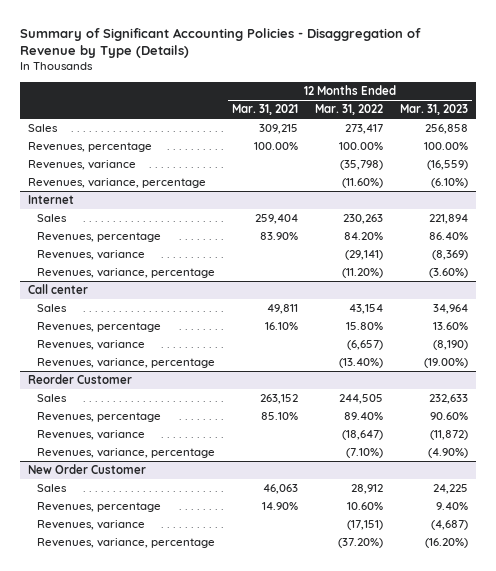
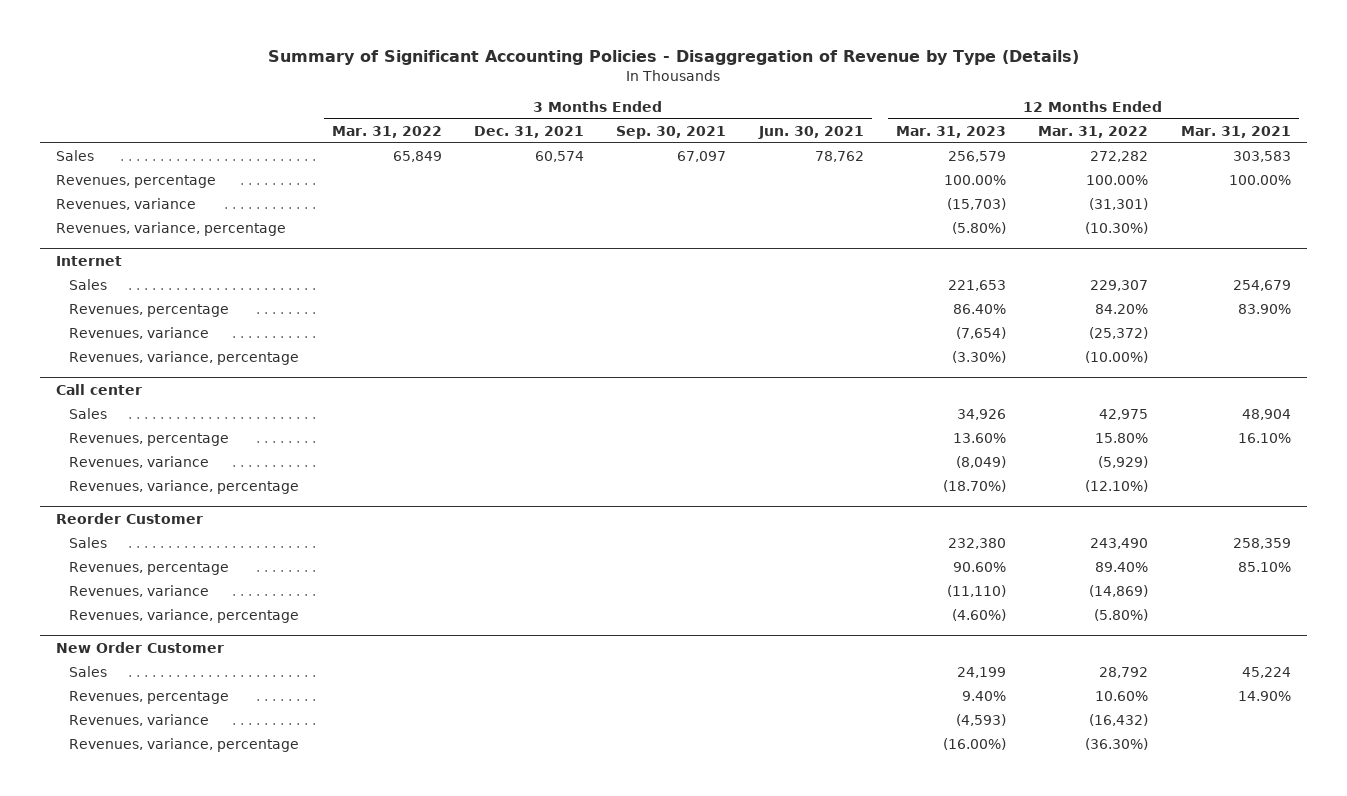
- | 12 Months Ended Mar. 31, 2021 | 12 Months Ended Mar. 31, 2022 | 12 Months Ended Mar. 31, 2023
+ | 3 Months Ended Mar. 31, 2022 | 3 Months Ended Dec. 31, 2021 | 3 Months Ended Sep. 30, 2021 | 3 Months Ended Jun. 30, 2021 | 12 Months Ended Mar. 31, 2023 | 12 Months Ended Mar. 31, 2022 | 12 Months Ended Mar. 31, 2021
- Sales | 309,215 | 273,417 | 256,858
+ Sales | 65,849 | 60,574 | 67,097 | 78,762 | 256,579 | 272,282 | 303,583
- Revenues, variance | | (35,798) | (16,559)
- Revenues, variance, percentage | | (11.60%) | (6.10%)
+ Revenues, variance | | | | | (15,703) | (31,301) |
+ Revenues, variance, percentage | | | | | (5.80%) | (10.30%) |
@ Internet
- Sales | 259,404 | 230,263 | 221,894
+ Sales | | | | | 221,653 | 229,307 | 254,679
- Revenues, variance | | (29,141) | (8,369)
- Revenues, variance, percentage | | (11.20%) | (3.60%)
+ Revenues, variance | | | | | (7,654) | (25,372) |
+ Revenues, variance, percentage | | | | | (3.30%) | (10.00%) |
@ Call center
- Sales | 49,811 | 43,154 | 34,964
+ Sales | | | | | 34,926 | 42,975 | 48,904
- Revenues, variance | | (6,657) | (8,190)
- Revenues, variance, percentage | | (13.40%) | (19.00%)
+ Revenues, variance | | | | | (8,049) | (5,929) |
+ Revenues, variance, percentage | | | | | (18.70%) | (12.10%) |
@ Reorder Customer
- Sales | 263,152 | 244,505 | 232,633
+ Sales | | | | | 232,380 | 243,490 | 258,359
- Revenues, variance | | (18,647) | (11,872)
- Revenues, variance, percentage | | (7.10%) | (4.90%)
+ Revenues, variance | | | | | (11,110) | (14,869) |
+ Revenues, variance, percentage | | | | | (4.60%) | (5.80%) |
@ New Order Customer
- Sales | 46,063 | 28,912 | 24,225
+ Sales | | | | | 24,199 | 28,792 | 45,224
- Revenues, variance | | (17,151) | (4,687)
- Revenues, variance, percentage | | (37.20%) | (16.20%)
+ Revenues, variance | | | | | (4,593) | (16,432) |
+ Revenues, variance, percentage | | | | | (16.00%) | (36.30%) |

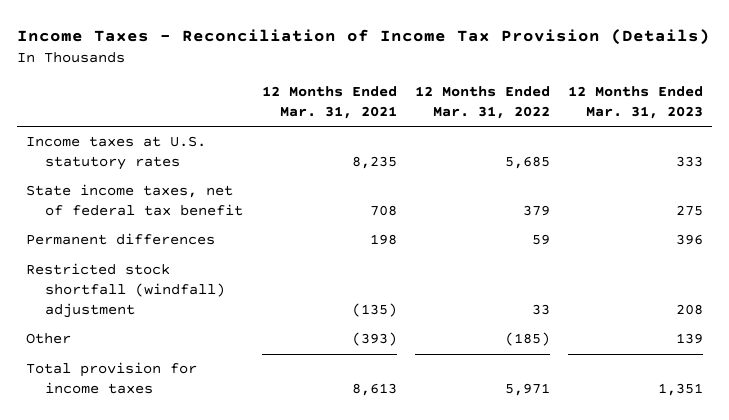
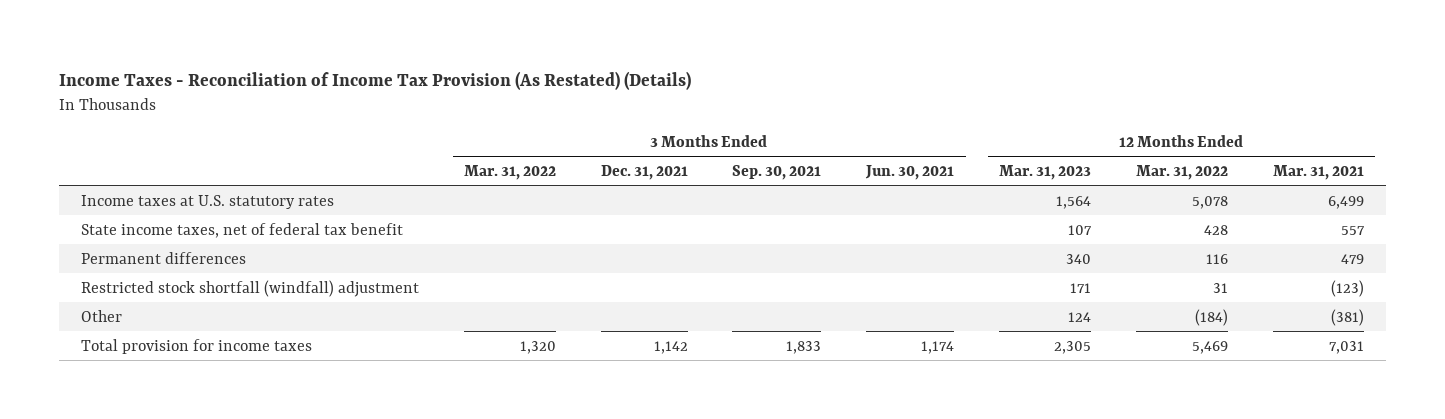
- Income Taxes - Reconciliation of Income Tax Provision (Details)
+ Income Taxes - Reconciliation of Income Tax Provision (As Restated) (Details)
- | 12 Months Ended Mar. 31, 2021 | 12 Months Ended Mar. 31, 2022 | 12 Months Ended Mar. 31, 2023
+ | 3 Months Ended Mar. 31, 2022 | 3 Months Ended Dec. 31, 2021 | 3 Months Ended Sep. 30, 2021 | 3 Months Ended Jun. 30, 2021 | 12 Months Ended Mar. 31, 2023 | 12 Months Ended Mar. 31, 2022 | 12 Months Ended Mar. 31, 2021
- Income taxes at U.S. statutory rates | 8,235 | 5,685 | 333
- State income taxes, net of federal tax benefit | 708 | 379 | 275
- Permanent differences | 198 | 59 | 396
- Restricted stock shortfall (windfall) adjustment | (135) | 33 | 208
- Other | (393) | (185) | 139
- Total provision for income taxes | 8,613 | 5,971 | 1,351
+ Income taxes at U.S. statutory rates | | | | | 1,564 | 5,078 | 6,499
+ State income taxes, net of federal tax benefit | | | | | 107 | 428 | 557
+ Permanent differences | | | | | 340 | 116 | 479
+ Restricted stock shortfall (windfall) adjustment | | | | | 171 | 31 | (123)
+ Other | | | | | 124 | (184) | (381)
+ Total provision for income taxes | 1,320 | 1,142 | 1,833 | 1,174 | 2,305 | 5,469 | 7,031

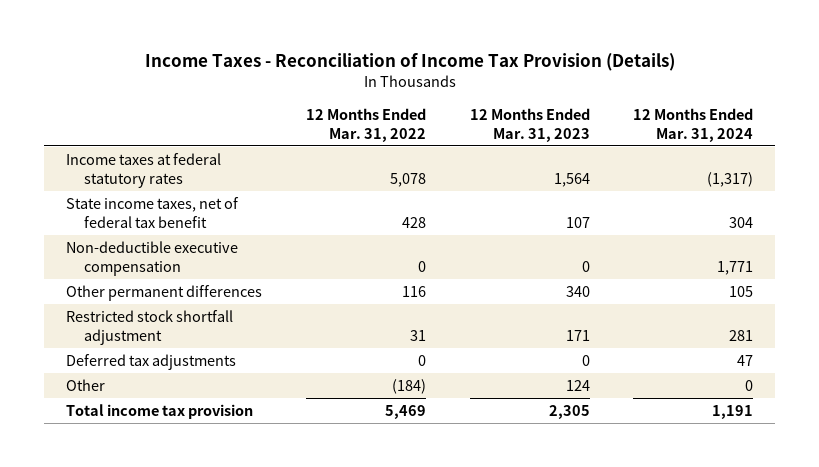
- Income Taxes - Reconciliation of Income Tax Provision (As Restated) (Details)
+ Income Taxes - Reconciliation of Income Tax Provision (Details)
- | 3 Months Ended Mar. 31, 2022 | 3 Months Ended Dec. 31, 2021 | 3 Months Ended Sep. 30, 2021 | 3 Months Ended Jun. 30, 2021 | 12 Months Ended Mar. 31, 2023 | 12 Months Ended Mar. 31, 2022 | 12 Months Ended Mar. 31, 2021
+ | 12 Months Ended Mar. 31, 2022 | 12 Months Ended Mar. 31, 2023 | 12 Months Ended Mar. 31, 2024
- Income taxes at U.S. statutory rates | | | | | 1,564 | 5,078 | 6,499
+ Income taxes at federal statutory rates | 5,078 | 1,564 | (1,317)
- Permanent differences | | | | | 340 | 116 | 479
- Restricted stock shortfall (windfall) adjustment | | | | | 171 | 31 | (123)
+ Non-deductible executive compensation | 0 | 0 | 1,771
+ Other permanent differences | 116 | 340 | 105
+ Restricted stock shortfall adjustment | 31 | 171 | 281
+ Deferred tax adjustments | 0 | 0 | 47
- Total provision for income taxes | 1,320 | 1,142 | 1,833 | 1,174 | 2,305 | 5,469 | 7,031
+ Total income tax provision | 5,469 | 2,305 | 1,191

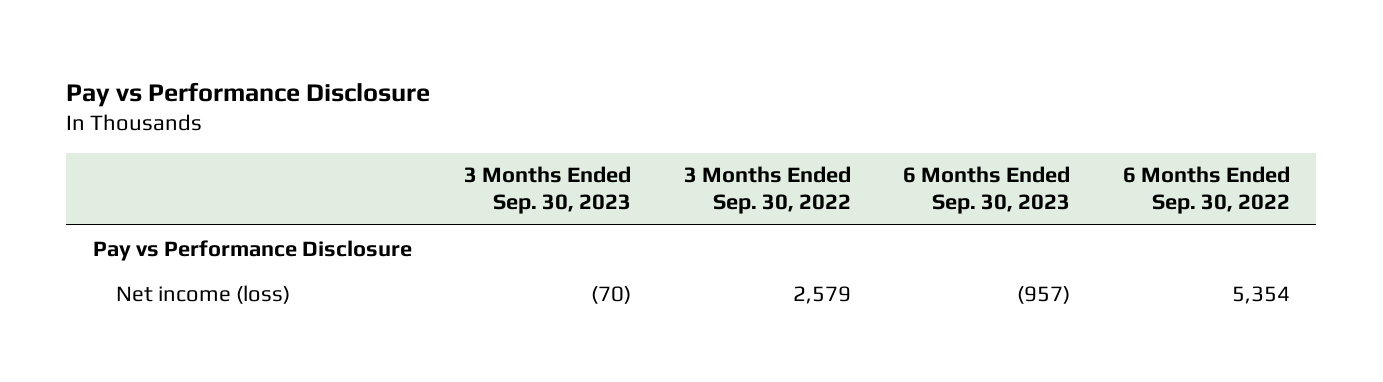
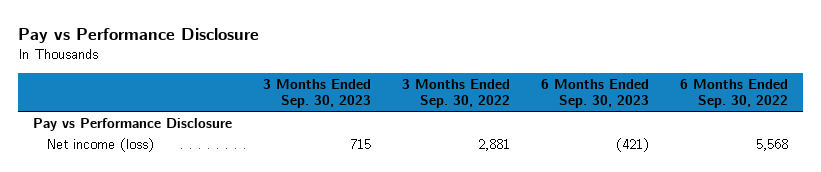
- Net income (loss) | (70) | 2,579 | (957) | 5,354
+ Net income (loss) | 715 | 2,881 | (421) | 5,568

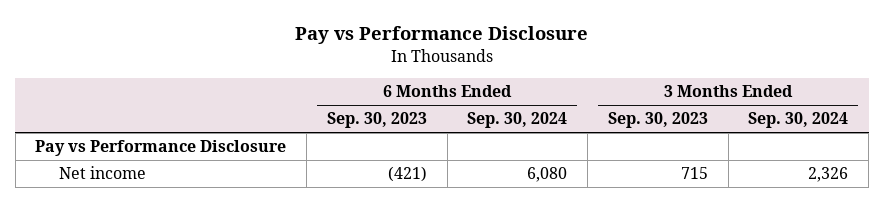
- | 3 Months Ended Sep. 30, 2023 | 3 Months Ended Sep. 30, 2022 | 6 Months Ended Sep. 30, 2023 | 6 Months Ended Sep. 30, 2022
+ | 6 Months Ended Sep. 30, 2023 | 6 Months Ended Sep. 30, 2024 | 3 Months Ended Sep. 30, 2023 | 3 Months Ended Sep. 30, 2024
- Net income (loss) | 715 | 2,881 | (421) | 5,568
+ Net income | (421) | 6,080 | 715 | 2,326

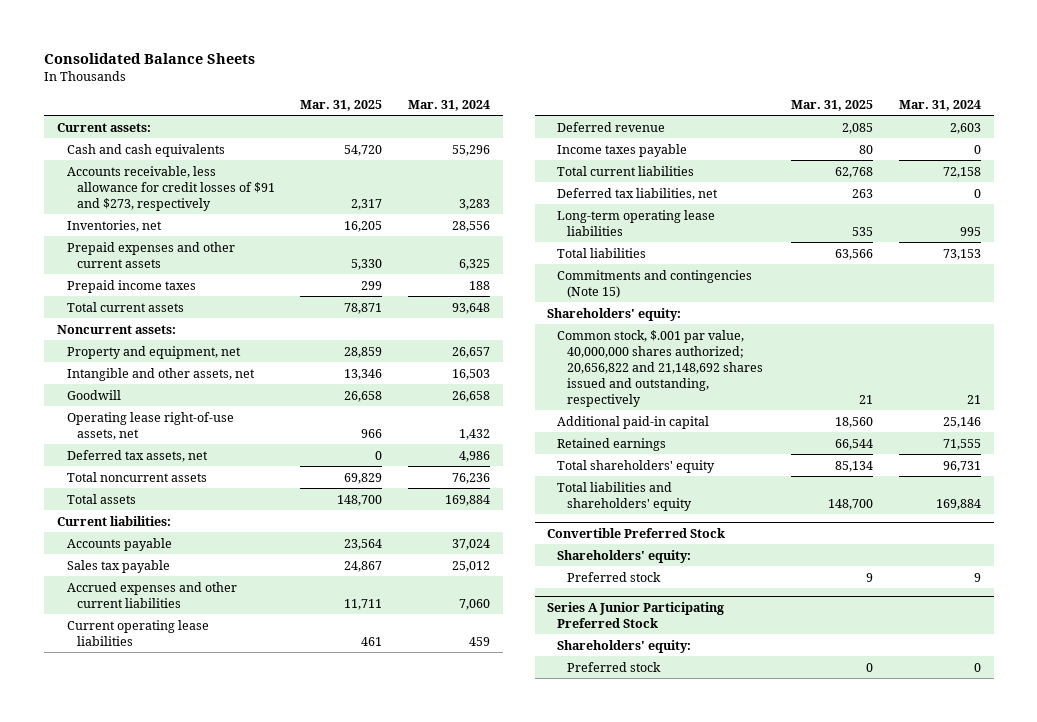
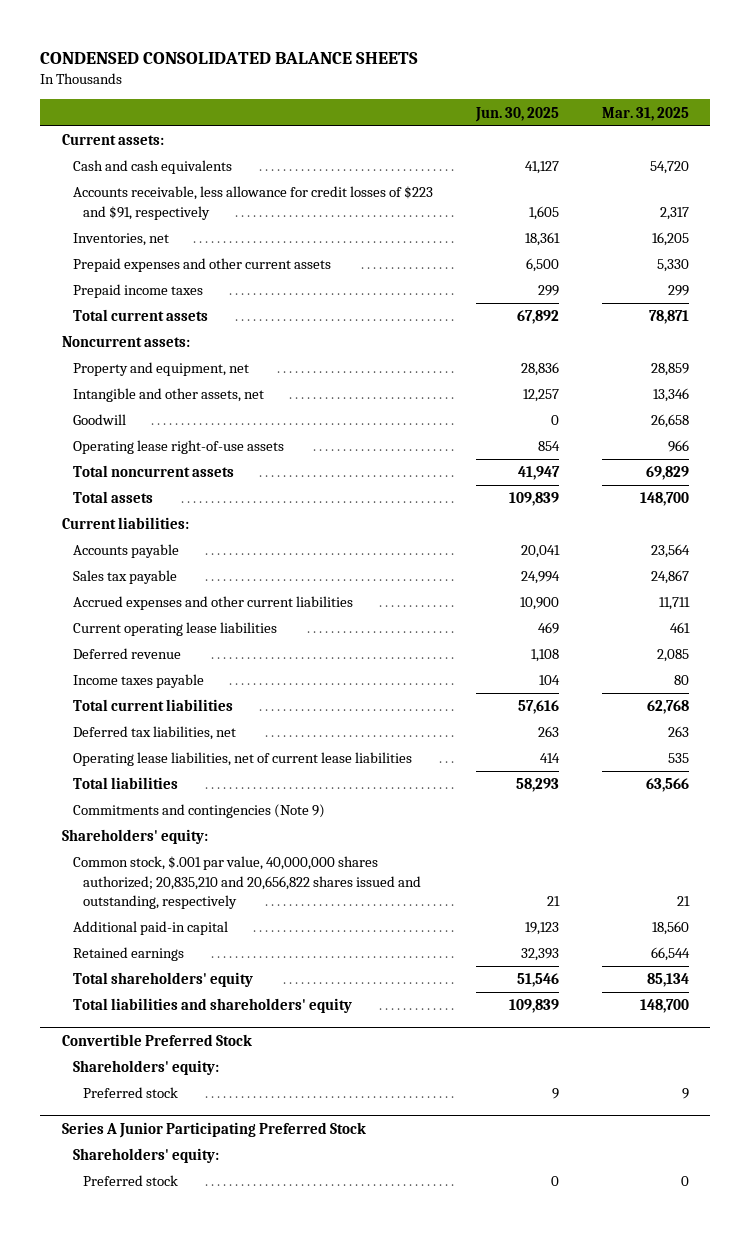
- Consolidated Balance Sheets
+ CONDENSED CONSOLIDATED BALANCE SHEETS
- | Mar. 31, 2025 | Mar. 31, 2024
+ | Jun. 30, 2025 | Mar. 31, 2025
- Accounts receivable, less allowance for credit losses of $91 and $273, respectively | 2,317 | 3,283
+ Accounts receivable, less allowance for credit losses of $223 and $91, respectively | 1,605 | 2,317
- Operating lease right-of-use assets, net | 966 | 1,432
- Deferred tax assets, net | 0 | 4,986
+ Operating lease right-of-use assets | 854 | 966
- Long-term operating lease liabilities | 535 | 995
+ Operating lease liabilities, net of current lease liabilities | 414 | 535
- Commitments and contingencies (Note 15)
+ Commitments and contingencies (Note 9)
- Common stock, $.001 par value, 40,000,000 shares authorized; 20,656,822 and 21,148,692 shares issued and outstanding, respectively | 21 | 21
+ Common stock, $.001 par value, 40,000,000 shares authorized; 20,835,210 and 20,656,822 shares issued and outstanding, respectively | 21 | 21

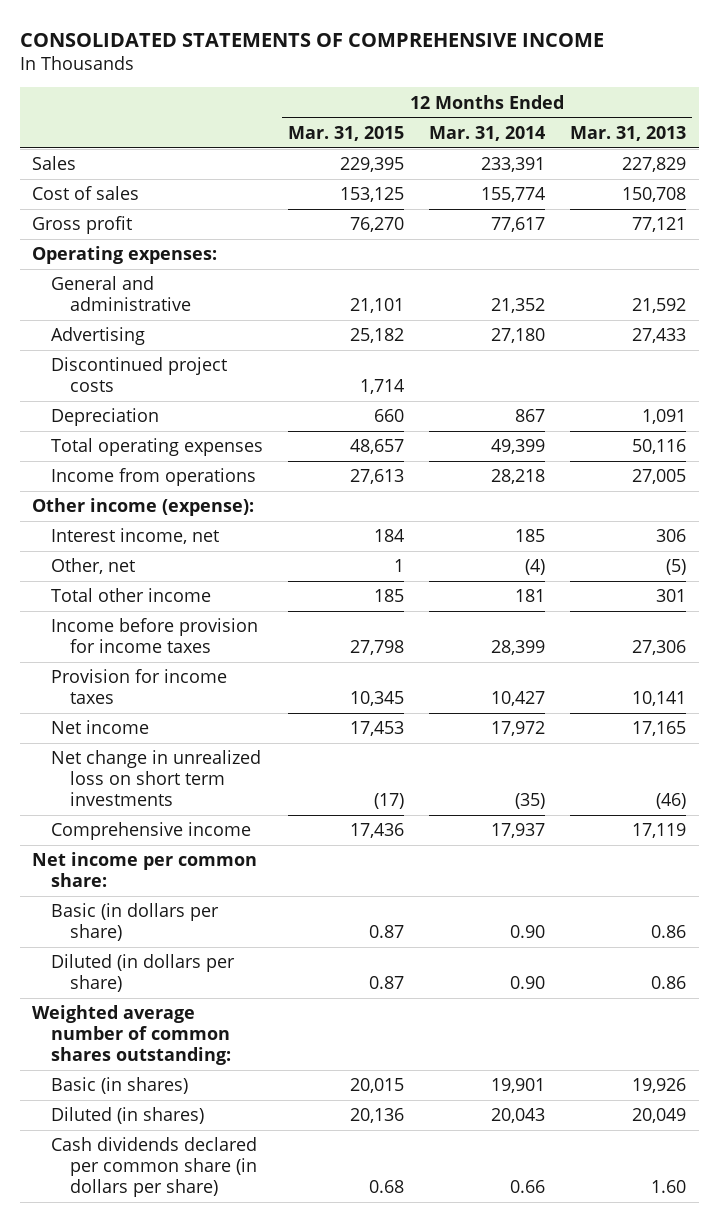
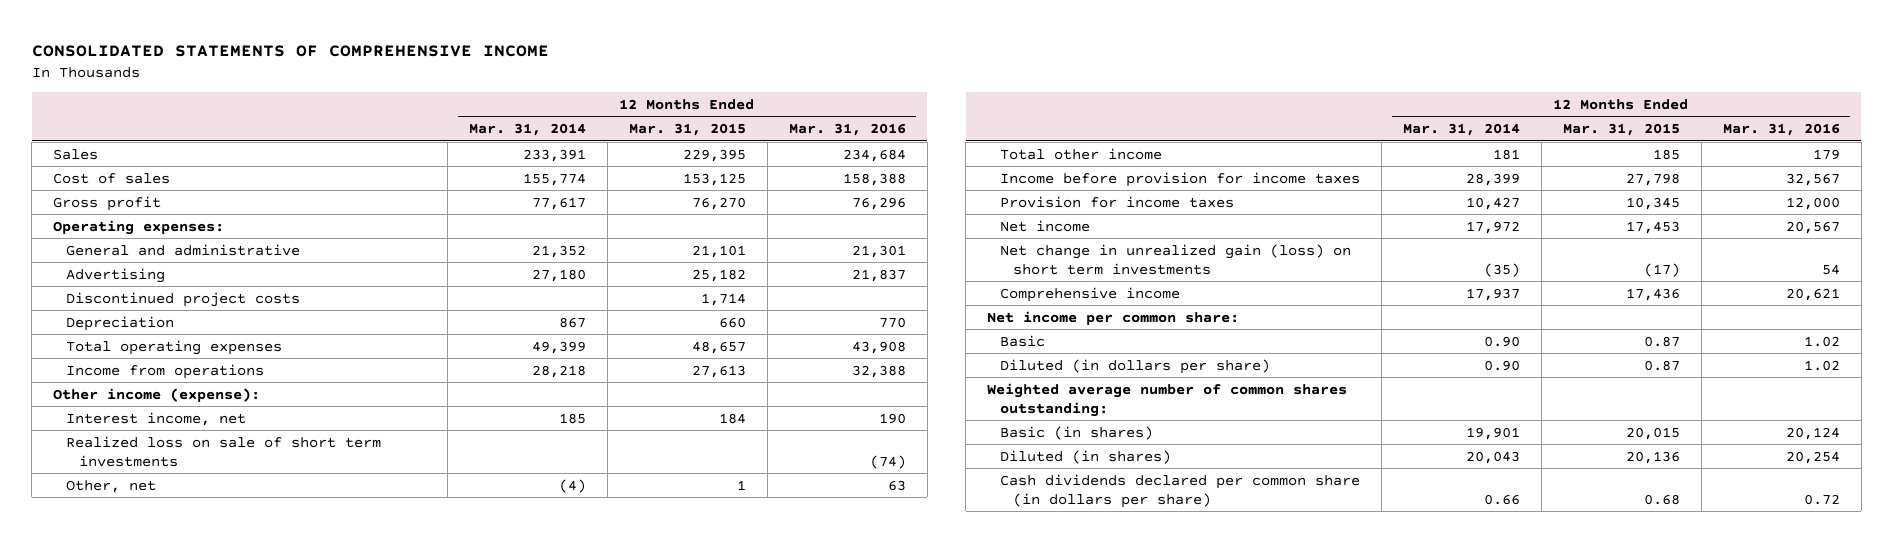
- | 12 Months Ended Mar. 31, 2015 | 12 Months Ended Mar. 31, 2014 | 12 Months Ended Mar. 31, 2013
+ | 12 Months Ended Mar. 31, 2014 | 12 Months Ended Mar. 31, 2015 | 12 Months Ended Mar. 31, 2016
+ Realized loss on sale of short term investments | | | (74)
- Net change in unrealized loss on short term investments | (17) | (35) | (46)
+ Net change in unrealized gain (loss) on short term investments | (35) | (17) | 54
- Basic (in dollars per share) | 0.87 | 0.90 | 0.86
+ Basic | 0.90 | 0.87 | 1.02

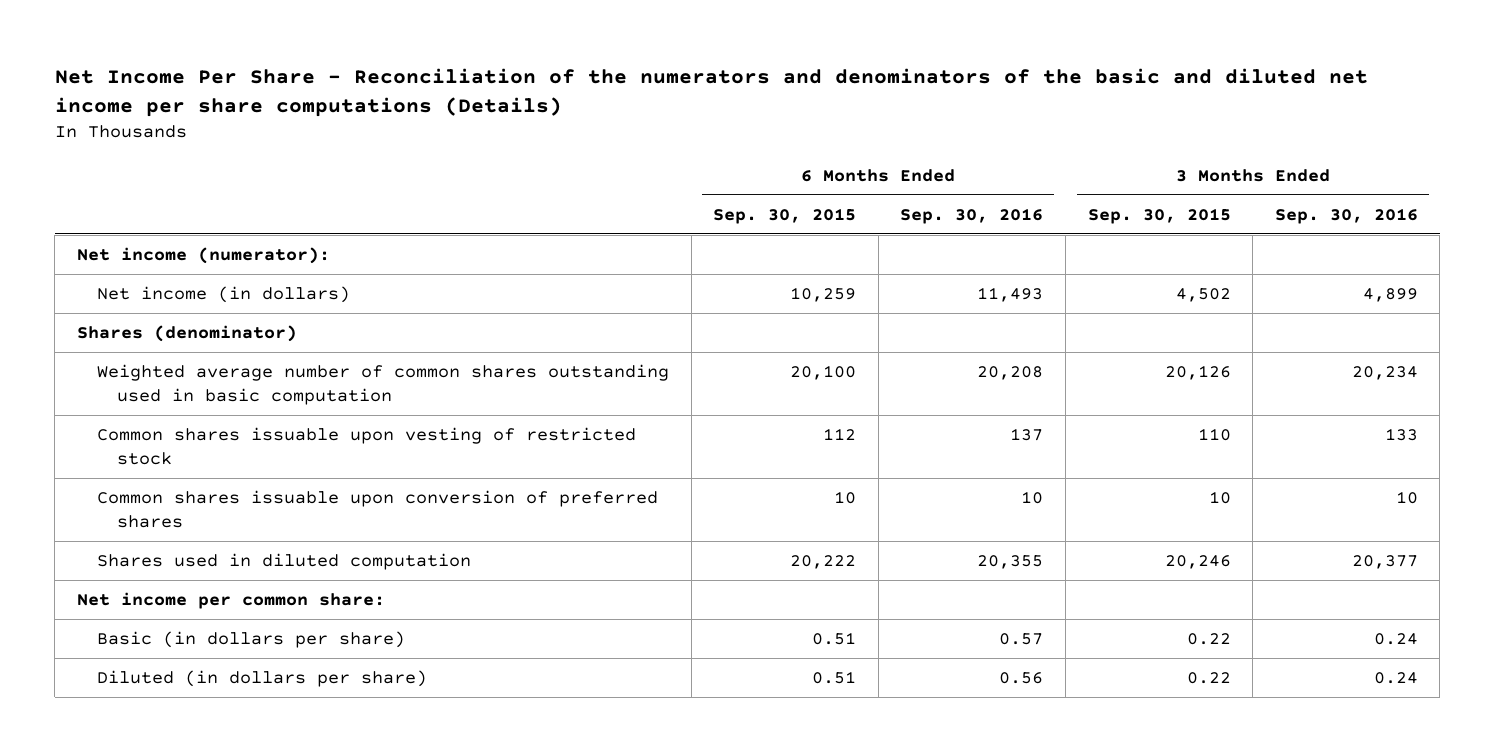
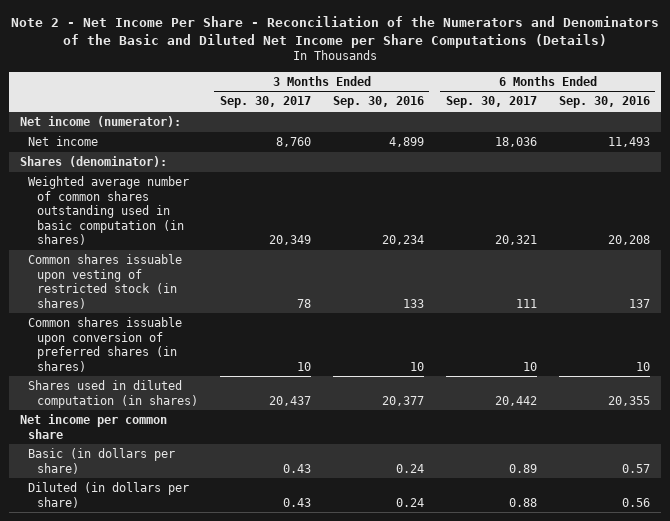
- Net Income Per Share - Reconciliation of the numerators and denominators of the basic and diluted net income per share computations (Details)
+ Note 2 - Net Income Per Share - Reconciliation of the Numerators and Denominators of the Basic and Diluted Net Income per Share Computations (Details)
- | 6 Months Ended Sep. 30, 2015 | 6 Months Ended Sep. 30, 2016 | 3 Months Ended Sep. 30, 2015 | 3 Months Ended Sep. 30, 2016
+ | 3 Months Ended Sep. 30, 2017 | 3 Months Ended Sep. 30, 2016 | 6 Months Ended Sep. 30, 2017 | 6 Months Ended Sep. 30, 2016
- Net income (in dollars) | 10,259 | 11,493 | 4,502 | 4,899
- Shares (denominator)
- Weighted average number of common shares outstanding used in basic computation | 20,100 | 20,208 | 20,126 | 20,234
- Common shares issuable upon vesting of restricted stock | 112 | 137 | 110 | 133
- Common shares issuable upon conversion of preferred shares | 10 | 10 | 10 | 10
- Shares used in diluted computation | 20,222 | 20,355 | 20,246 | 20,377
- Net income per common share:
+ Net income | 8,760 | 4,899 | 18,036 | 11,493
+ Shares (denominator):
+ Weighted average number of common shares outstanding used in basic computation (in shares) | 20,349 | 20,234 | 20,321 | 20,208
+ Common shares issuable upon vesting of restricted stock (in shares) | 78 | 133 | 111 | 137
+ Common shares issuable upon conversion of preferred shares (in shares) | 10 | 10 | 10 | 10
+ Shares used in diluted computation (in shares) | 20,437 | 20,377 | 20,442 | 20,355
+ Net income per common share

